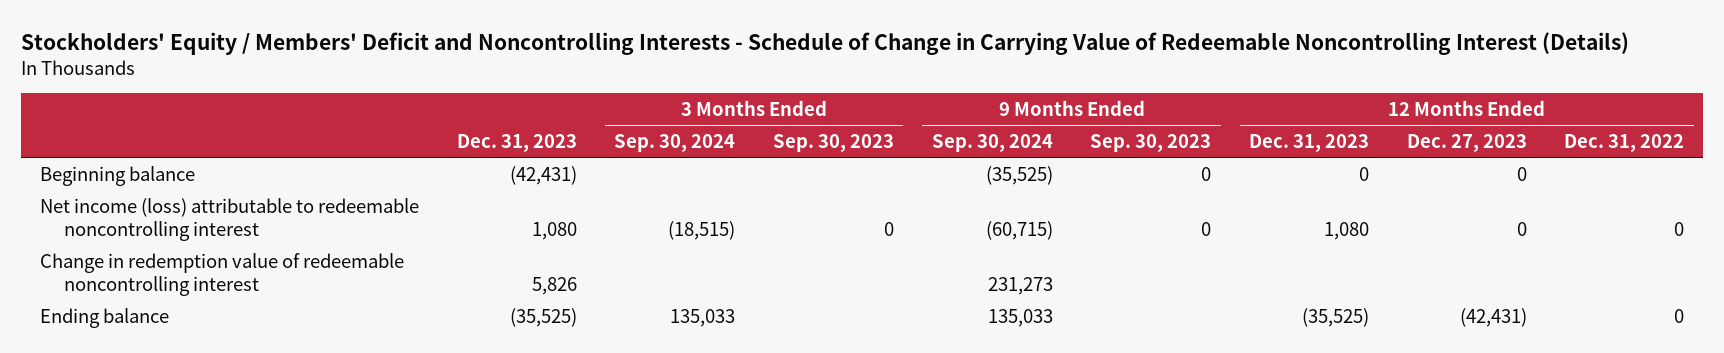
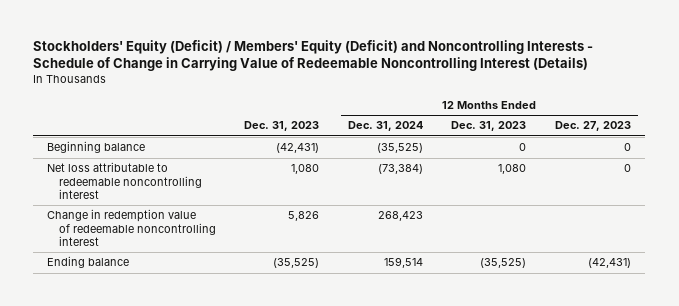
- Stockholders' Equity / Members' Deficit and Noncontrolling Interests - Schedule of Change in Carrying Value of Redeemable Noncontrolling Interest (Details)
+ Stockholders' Equity (Deficit) / Members' Equity (Deficit) and Noncontrolling Interests - Schedule of Change in Carrying Value of Redeemable Noncontrolling Interest (Details)
- | Dec. 31, 2023 | 3 Months Ended Sep. 30, 2024 | 3 Months Ended Sep. 30, 2023 | 9 Months Ended Sep. 30, 2024 | 9 Months Ended Sep. 30, 2023 | 12 Months Ended Dec. 31, 2023 | 12 Months Ended Dec. 27, 2023 | 12 Months Ended Dec. 31, 2022
+ | Dec. 31, 2023 | 12 Months Ended Dec. 31, 2024 | 12 Months Ended Dec. 31, 2023 | 12 Months Ended Dec. 27, 2023
- Net income (loss) attributable to redeemable noncontrolling interest | 1,080 | (18,515) | 0 | (60,715) | 0 | 1,080 | 0 | 0
+ Net loss attributable to redeemable noncontrolling interest | 1,080 | (73,384) | 1,080 | 0

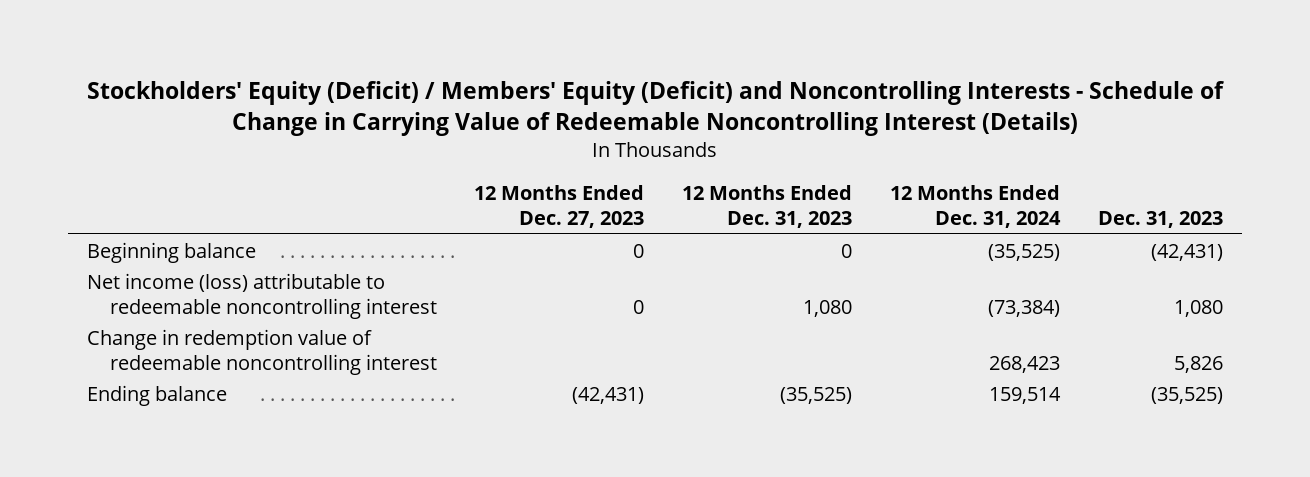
- | Dec. 31, 2023 | 12 Months Ended Dec. 31, 2024 | 12 Months Ended Dec. 31, 2023 | 12 Months Ended Dec. 27, 2023
+ | 12 Months Ended Dec. 27, 2023 | 12 Months Ended Dec. 31, 2023 | 12 Months Ended Dec. 31, 2024 | Dec. 31, 2023
- Net loss attributable to redeemable noncontrolling interest | 1,080 | (73,384) | 1,080 | 0
+ Net income (loss) attributable to redeemable noncontrolling interest | 0 | 1,080 | (73,384) | 1,080

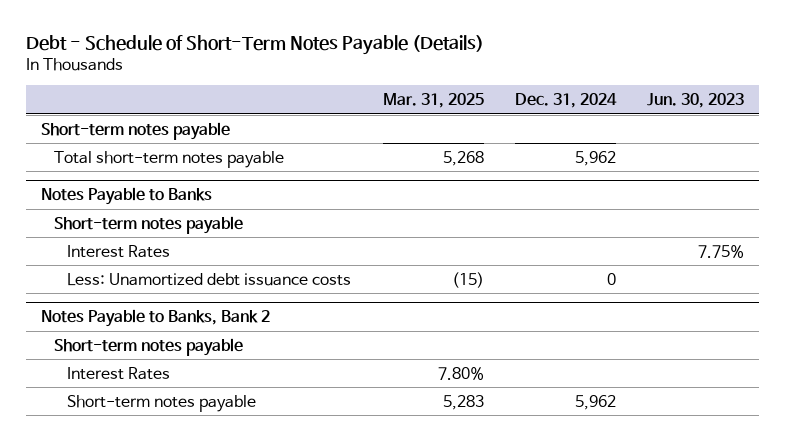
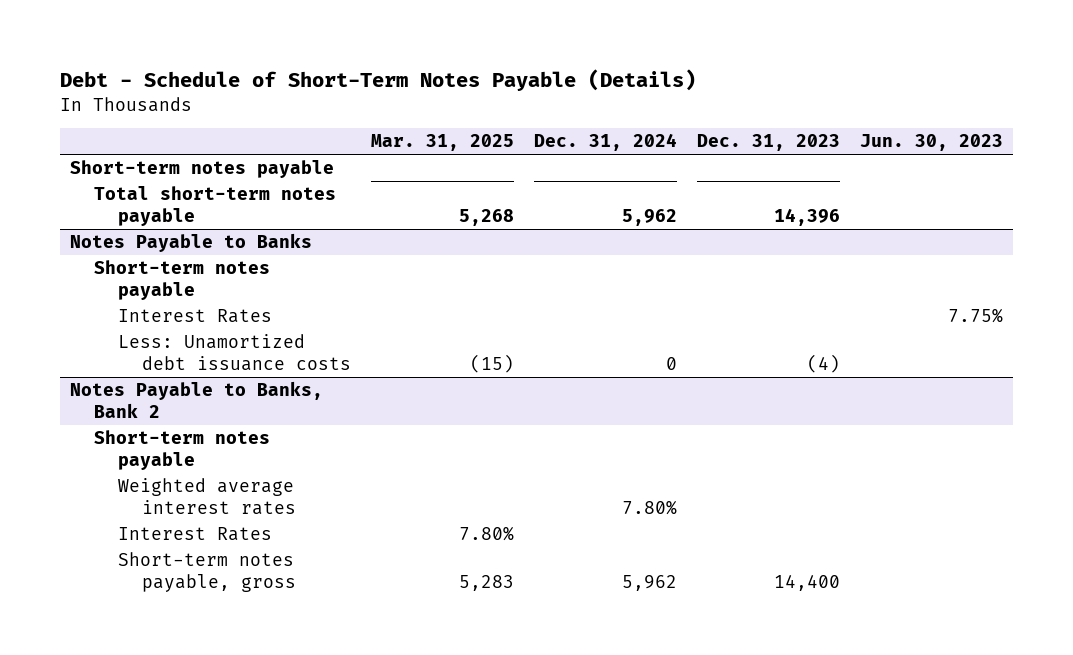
- | Mar. 31, 2025 | Dec. 31, 2024 | Jun. 30, 2023
+ | Mar. 31, 2025 | Dec. 31, 2024 | Dec. 31, 2023 | Jun. 30, 2023
@ Notes Payable to Banks, Bank 2
+ Weighted average interest rates | | 7.80% | |
- Short-term notes payable | 5,283 | 5,962 |
+ Short-term notes payable, gross | 5,283 | 5,962 | 14,400 |

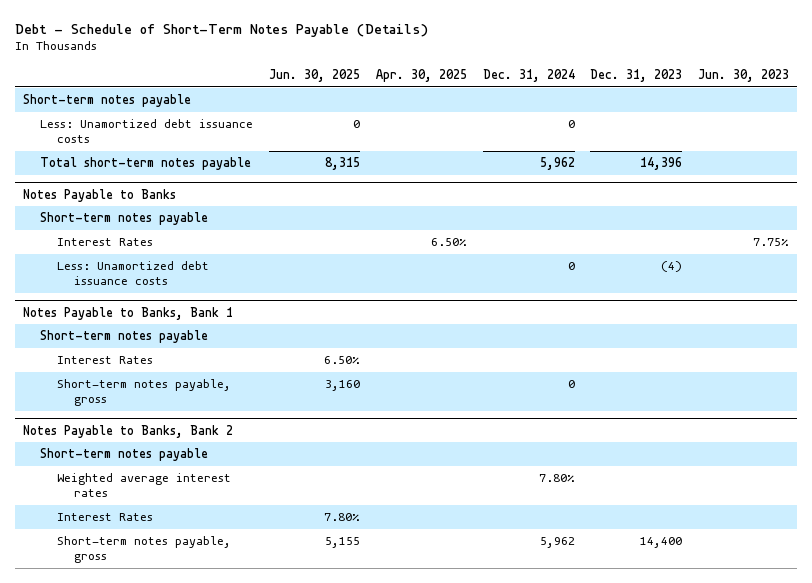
- | Mar. 31, 2025 | Dec. 31, 2024 | Dec. 31, 2023 | Jun. 30, 2023
+ | Jun. 30, 2025 | Apr. 30, 2025 | Dec. 31, 2024 | Dec. 31, 2023 | Jun. 30, 2023
+ Less: Unamortized debt issuance costs | 0 | | 0 | |
+ Notes Payable to Banks, Bank 1
+ Short-term notes payable
+ Interest Rates | 6.50% | | | |
+ Short-term notes payable, gross | 3,160 | | 0 | |

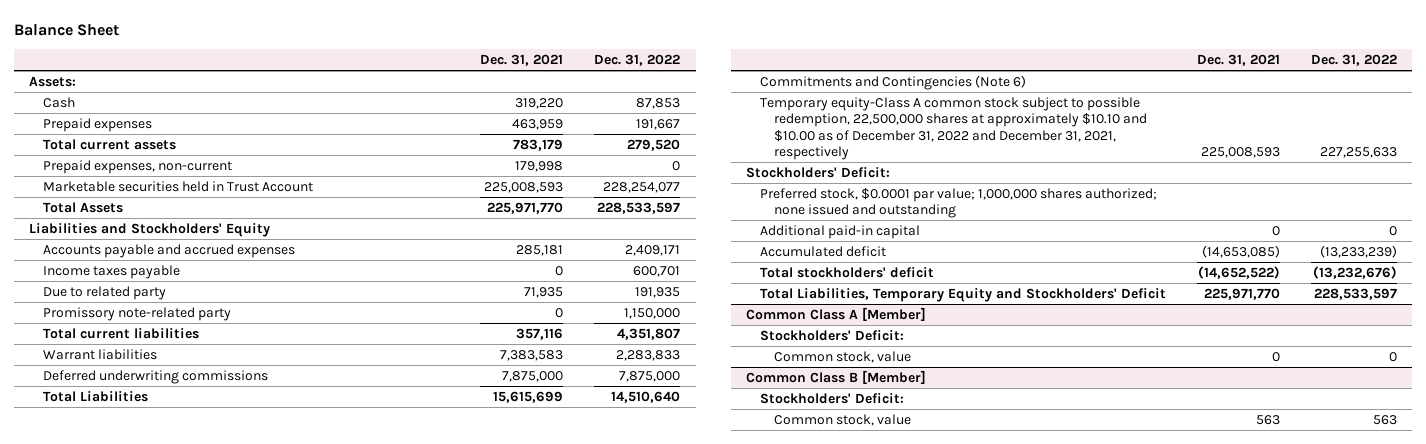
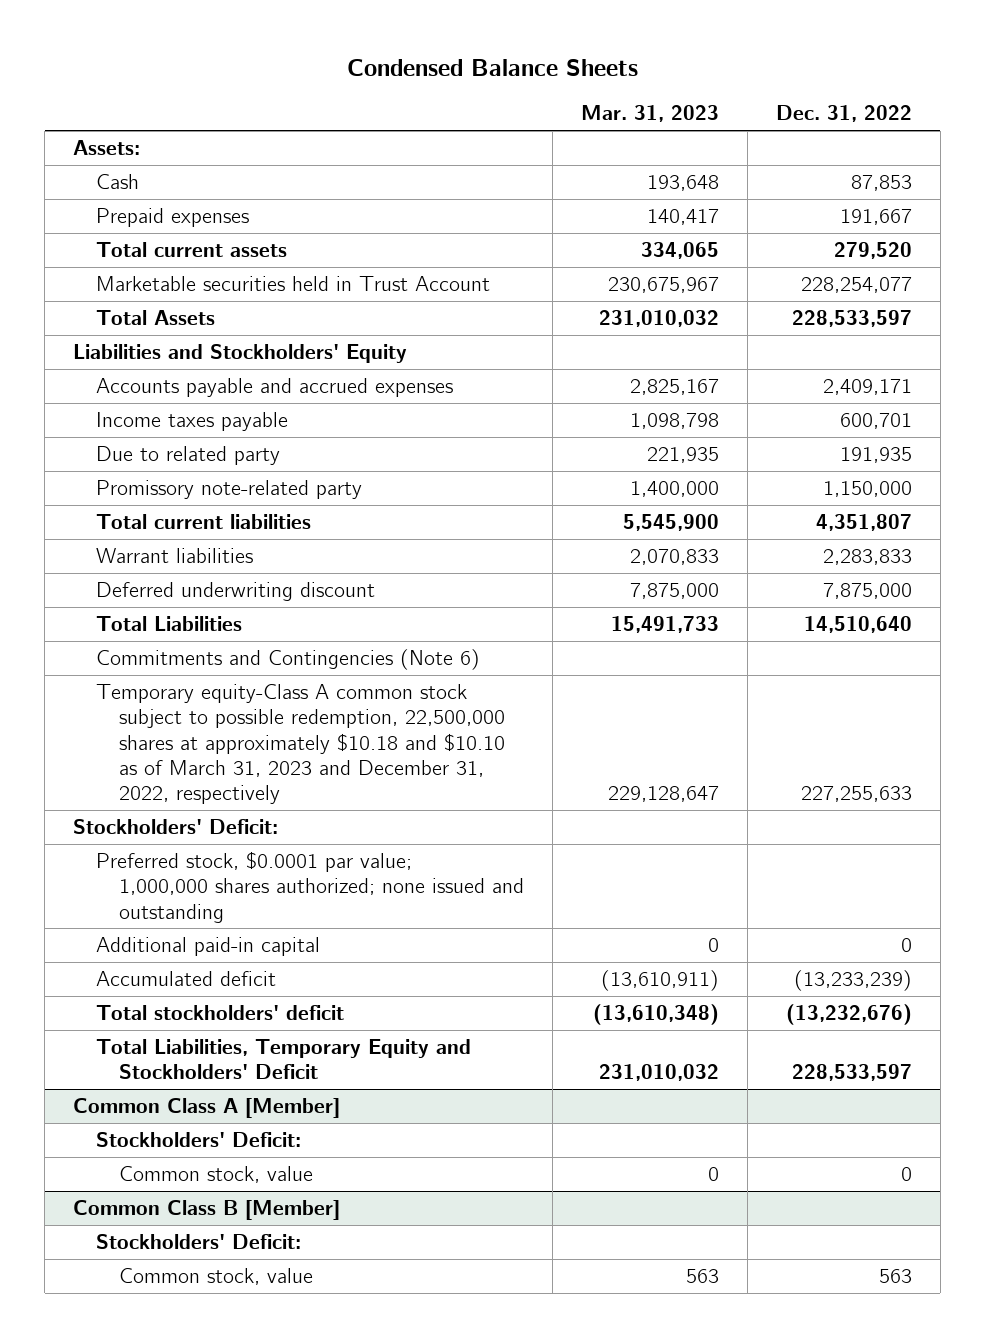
- Balance Sheet
+ Condensed Balance Sheets
- | Dec. 31, 2021 | Dec. 31, 2022
+ | Mar. 31, 2023 | Dec. 31, 2022
- Prepaid expenses, non-current | 179,998 | 0
- Deferred underwriting commissions | 7,875,000 | 7,875,000
+ Deferred underwriting discount | 7,875,000 | 7,875,000
- Temporary equity-Class A common stock subject to possible redemption, 22,500,000 shares at approximately $10.10 and $10.00 as of December 31, 2022 and December 31, 2021, respectively | 225,008,593 | 227,255,633
+ Temporary equity-Class A common stock subject to possible redemption, 22,500,000 shares at approximately $10.18 and $10.10 as of March 31, 2023 and December 31, 2022, respectively | 229,128,647 | 227,255,633

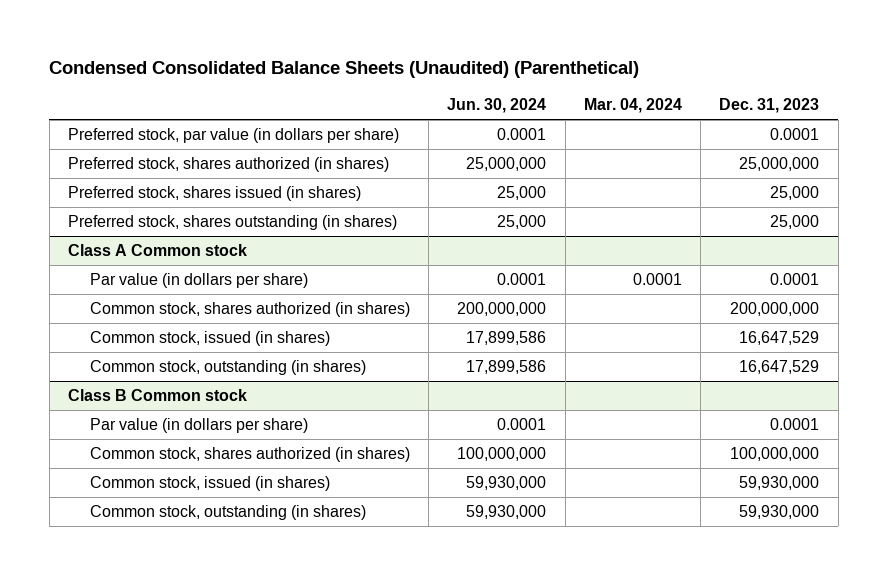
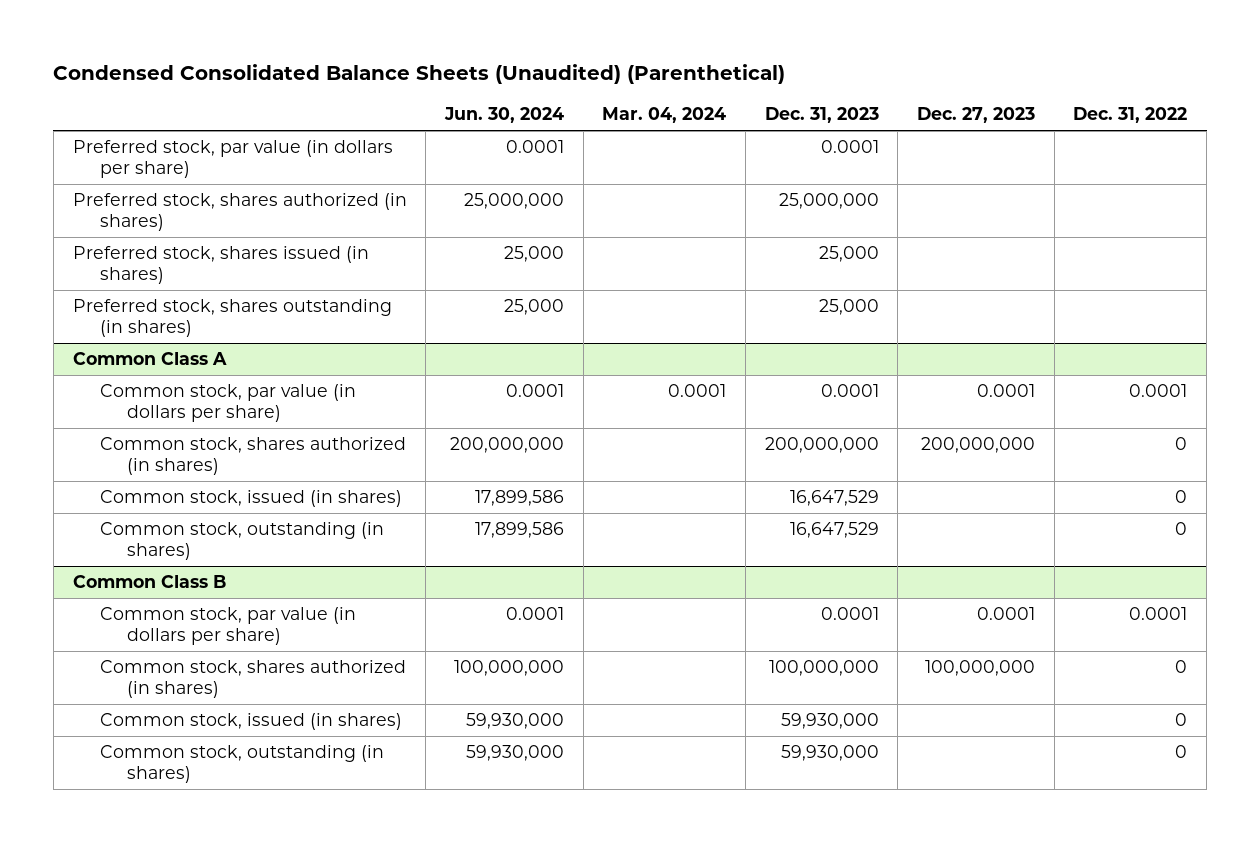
- | Jun. 30, 2024 | Mar. 04, 2024 | Dec. 31, 2023
+ | Jun. 30, 2024 | Mar. 04, 2024 | Dec. 31, 2023 | Dec. 27, 2023 | Dec. 31, 2022
- Class A Common stock
- Par value (in dollars per share) | 0.0001 | 0.0001 | 0.0001
+ Common Class A
+ Common stock, par value (in dollars per share) | 0.0001 | 0.0001 | 0.0001 | 0.0001 | 0.0001
- Class B Common stock
- Par value (in dollars per share) | 0.0001 | | 0.0001
+ Common Class B
+ Common stock, par value (in dollars per share) | 0.0001 | | 0.0001 | 0.0001 | 0.0001

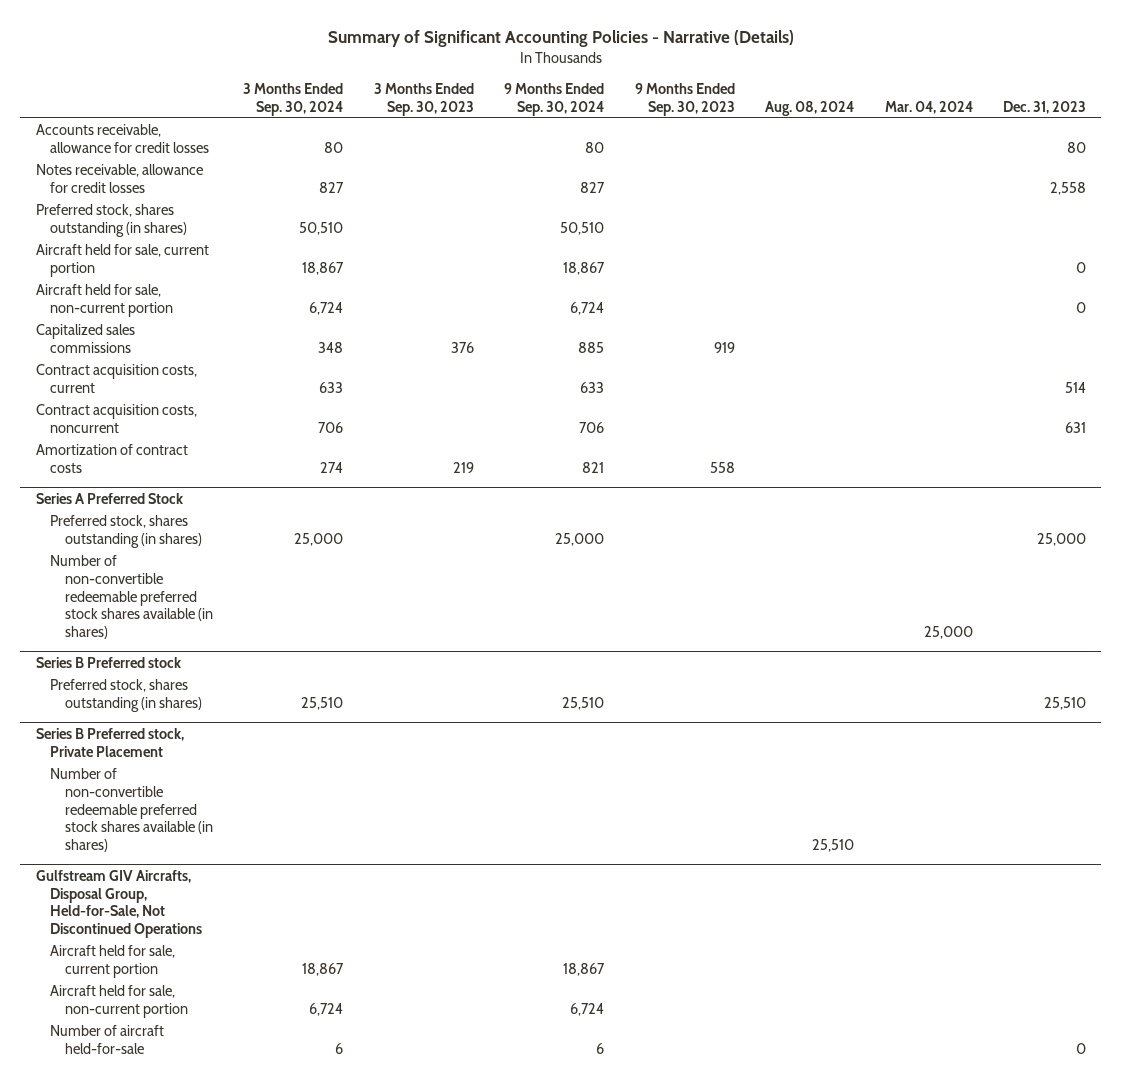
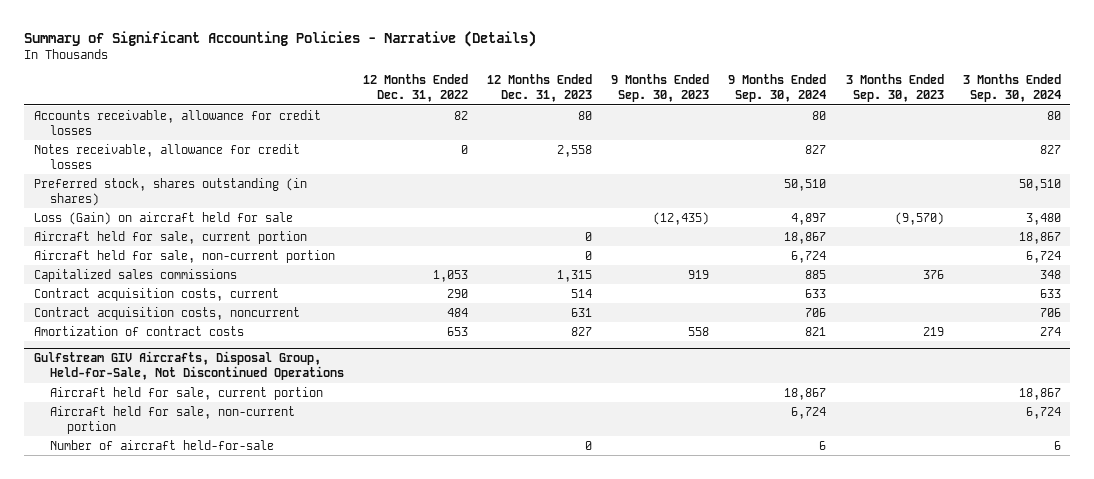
- | 3 Months Ended Sep. 30, 2024 | 3 Months Ended Sep. 30, 2023 | 9 Months Ended Sep. 30, 2024 | 9 Months Ended Sep. 30, 2023 | Aug. 08, 2024 | Mar. 04, 2024 | Dec. 31, 2023
+ | 12 Months Ended Dec. 31, 2022 | 12 Months Ended Dec. 31, 2023 | 9 Months Ended Sep. 30, 2023 | 9 Months Ended Sep. 30, 2024 | 3 Months Ended Sep. 30, 2023 | 3 Months Ended Sep. 30, 2024
+ Loss (Gain) on aircraft held for sale | | | (12,435) | 4,897 | (9,570) | 3,480
- Series A Preferred Stock
- Preferred stock, shares outstanding (in shares) | 25,000 | | 25,000 | | | | 25,000
- Number of non-convertible redeemable preferred stock shares available (in shares) | | | | | | 25,000 |
- Series B Preferred stock
- Preferred stock, shares outstanding (in shares) | 25,510 | | 25,510 | | | | 25,510
- Series B Preferred stock, Private Placement
- Number of non-convertible redeemable preferred stock shares available (in shares) | | | | | 25,510 | |

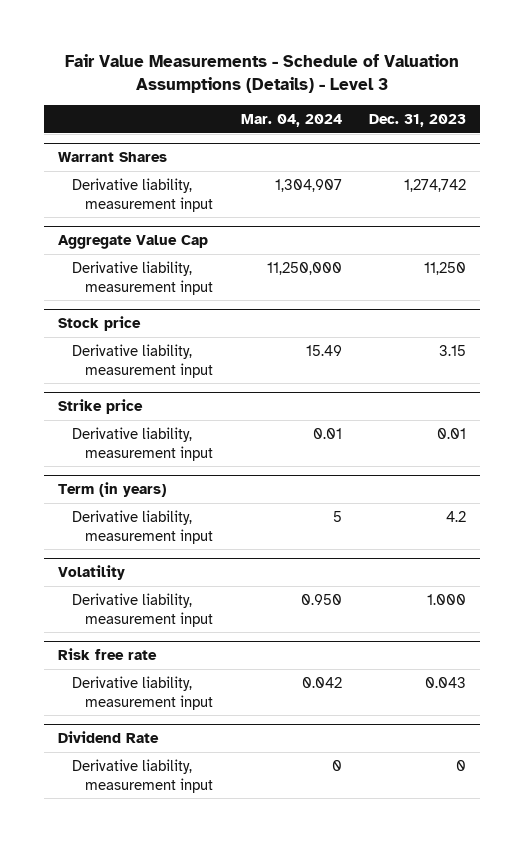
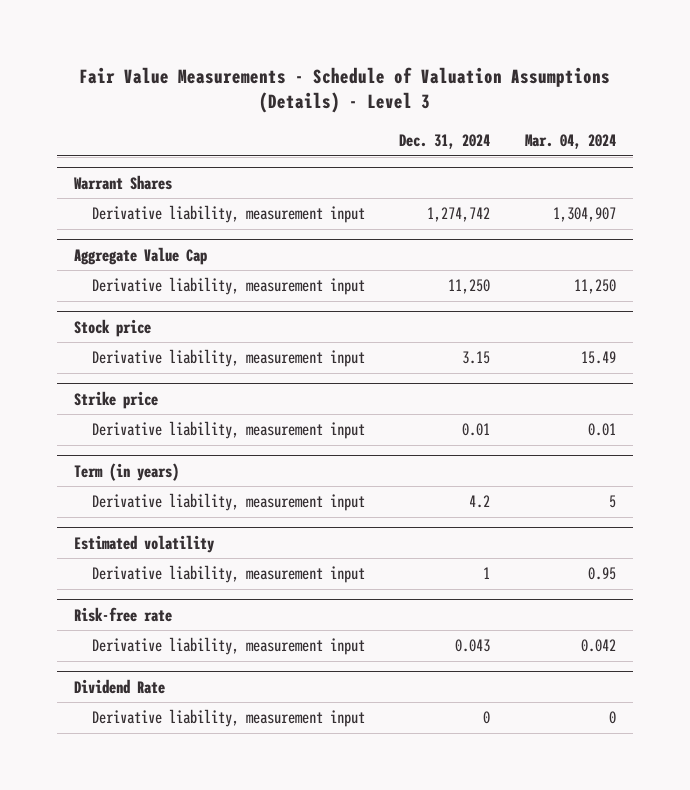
- | Mar. 04, 2024 | Dec. 31, 2023
+ | Dec. 31, 2024 | Mar. 04, 2024
@ Aggregate Value Cap
- Derivative liability, measurement input | 11,250,000 | 11,250
+ Derivative liability, measurement input | 11,250 | 11,250
- Volatility
- Derivative liability, measurement input | 0.950 | 1.000
- Risk free rate
+ Estimated volatility
+ Derivative liability, measurement input | 1 | 0.95
+ Risk-free rate

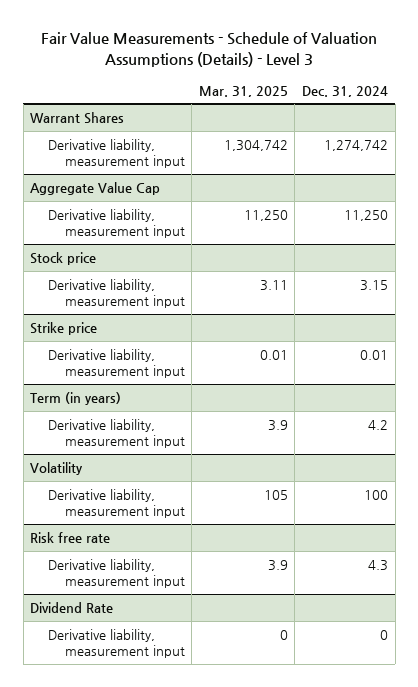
- | Dec. 31, 2024 | Mar. 04, 2024
+ | Mar. 31, 2025 | Dec. 31, 2024
- Estimated volatility
- Derivative liability, measurement input | 1 | 0.95
- Risk-free rate
- Derivative liability, measurement input | 0.043 | 0.042
+ Volatility
+ Derivative liability, measurement input | 105 | 100
+ Risk free rate
+ Derivative liability, measurement input | 3.9 | 4.3

